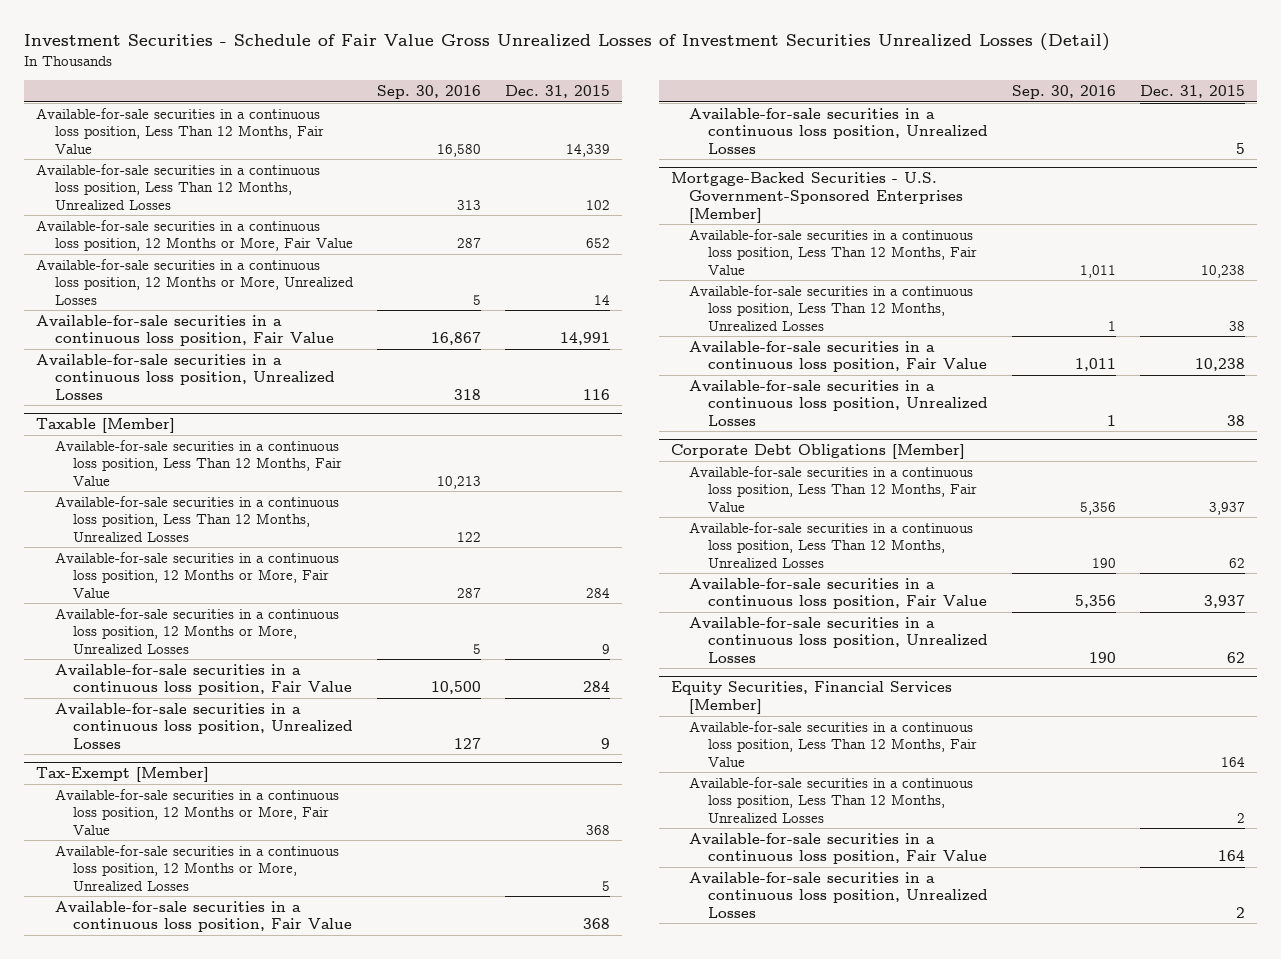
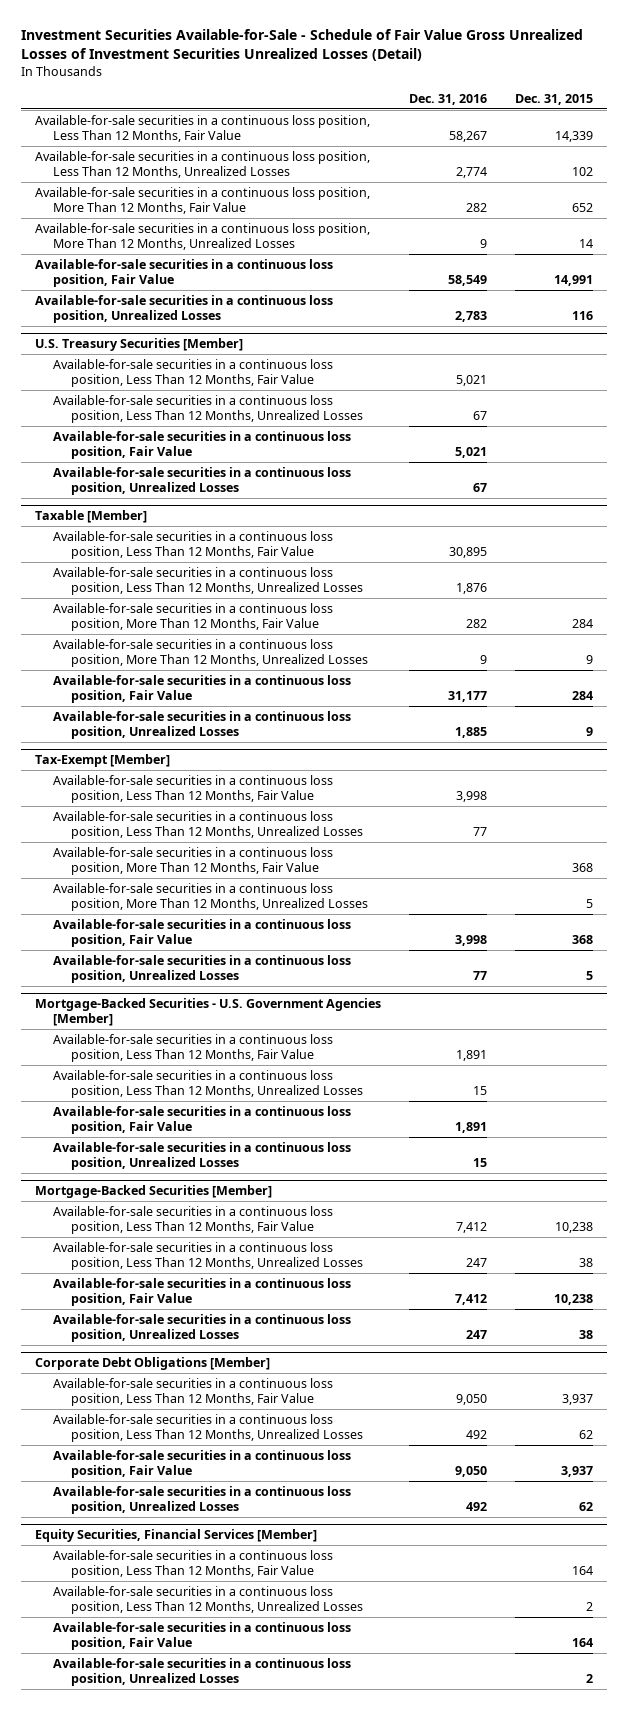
- Investment Securities - Schedule of Fair Value Gross Unrealized Losses of Investment Securities Unrealized Losses (Detail)
+ Investment Securities Available-for-Sale - Schedule of Fair Value Gross Unrealized Losses of Investment Securities Unrealized Losses (Detail)
- | Sep. 30, 2016 | Dec. 31, 2015
+ | Dec. 31, 2016 | Dec. 31, 2015
- Available-for-sale securities in a continuous loss position, 12 Months or More, Fair Value | 287 | 652
- Available-for-sale securities in a continuous loss position, 12 Months or More, Unrealized Losses | 5 | 14
+ Available-for-sale securities in a continuous loss position, More Than 12 Months, Fair Value | 282 | 652
+ Available-for-sale securities in a continuous loss position, More Than 12 Months, Unrealized Losses | 9 | 14
+ U.S. Treasury Securities [Member]
+ Available-for-sale securities in a continuous loss position, Less Than 12 Months, Fair Value | 5,021 |
+ Available-for-sale securities in a continuous loss position, Less Than 12 Months, Unrealized Losses | 67 |
+ Available-for-sale securities in a continuous loss position, Fair Value | 5,021 |
+ Available-for-sale securities in a continuous loss position, Unrealized Losses | 67 |
@ Taxable [Member]
- Available-for-sale securities in a continuous loss position, 12 Months or More, Fair Value | 287 | 284
- Available-for-sale securities in a continuous loss position, 12 Months or More, Unrealized Losses | 5 | 9
+ Available-for-sale securities in a continuous loss position, More Than 12 Months, Fair Value | 282 | 284
+ Available-for-sale securities in a continuous loss position, More Than 12 Months, Unrealized Losses | 9 | 9
@ Tax-Exempt [Member]
- Available-for-sale securities in a continuous loss position, 12 Months or More, Fair Value | | 368
- Available-for-sale securities in a continuous loss position, 12 Months or More, Unrealized Losses | | 5
+ Available-for-sale securities in a continuous loss position, Less Than 12 Months, Fair Value | 3,998 |
+ Available-for-sale securities in a continuous loss position, Less Than 12 Months, Unrealized Losses | 77 |
+ Available-for-sale securities in a continuous loss position, More Than 12 Months, Fair Value | | 368
+ Available-for-sale securities in a continuous loss position, More Than 12 Months, Unrealized Losses | | 5
- Mortgage-Backed Securities - U.S. Government-Sponsored Enterprises [Member]
+ Mortgage-Backed Securities - U.S. Government Agencies [Member]
+ Available-for-sale securities in a continuous loss position, Less Than 12 Months, Fair Value | 1,891 |
+ Available-for-sale securities in a continuous loss position, Less Than 12 Months, Unrealized Losses | 15 |
+ Available-for-sale securities in a continuous loss position, Fair Value | 1,891 |
+ Available-for-sale securities in a continuous loss position, Unrealized Losses | 15 |
+ Mortgage-Backed Securities [Member]

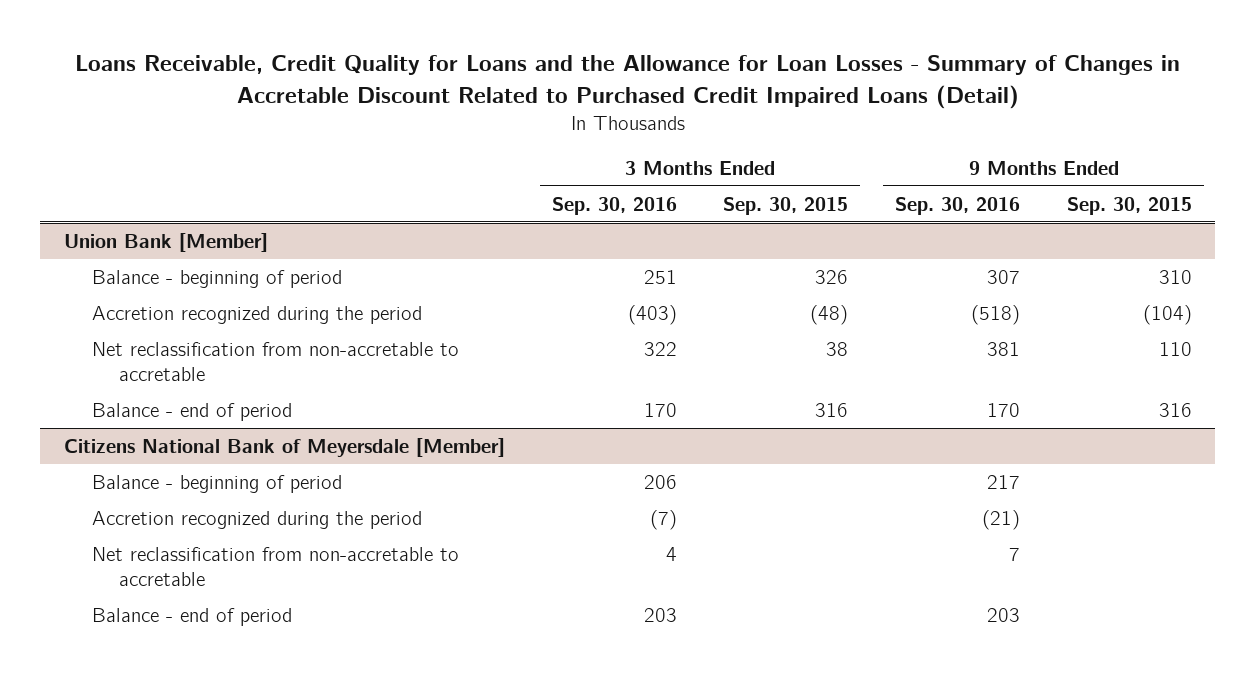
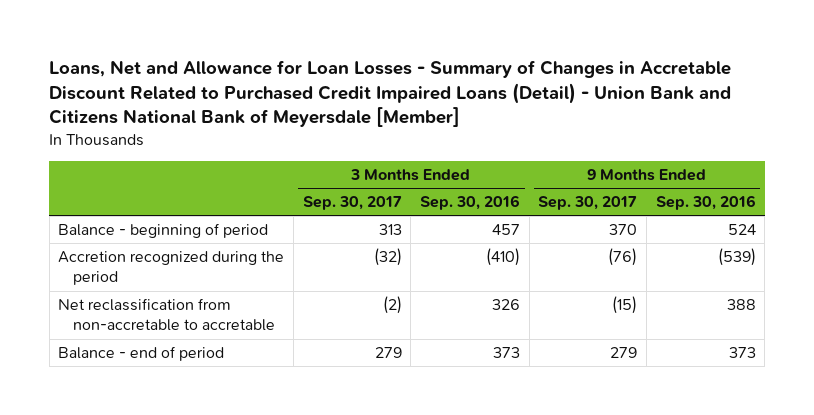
- Loans Receivable, Credit Quality for Loans and the Allowance for Loan Losses - Summary of Changes in Accretable Discount Related to Purchased Credit Impaired Loans (Detail)
+ Loans, Net and Allowance for Loan Losses - Summary of Changes in Accretable Discount Related to Purchased Credit Impaired Loans (Detail) - Union Bank and Citizens National Bank of Meyersdale [Member]
- | 3 Months Ended Sep. 30, 2016 | 3 Months Ended Sep. 30, 2015 | 9 Months Ended Sep. 30, 2016 | 9 Months Ended Sep. 30, 2015
+ | 3 Months Ended Sep. 30, 2017 | 3 Months Ended Sep. 30, 2016 | 9 Months Ended Sep. 30, 2017 | 9 Months Ended Sep. 30, 2016
- Union Bank [Member]
- Balance - beginning of period | 251 | 326 | 307 | 310
- Accretion recognized during the period | (403) | (48) | (518) | (104)
- Net reclassification from non-accretable to accretable | 322 | 38 | 381 | 110
- Balance - end of period | 170 | 316 | 170 | 316
- Citizens National Bank of Meyersdale [Member]
- Balance - beginning of period | 206 | | 217 |
- Accretion recognized during the period | (7) | | (21) |
- Net reclassification from non-accretable to accretable | 4 | | 7 |
- Balance - end of period | 203 | | 203 |
+ Balance - beginning of period | 313 | 457 | 370 | 524
+ Accretion recognized during the period | (32) | (410) | (76) | (539)
+ Net reclassification from non-accretable to accretable | (2) | 326 | (15) | 388
+ Balance - end of period | 279 | 373 | 279 | 373

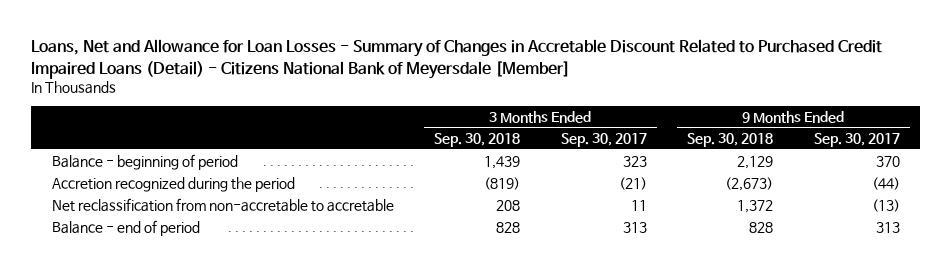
- Loans, Net and Allowance for Loan Losses - Summary of Changes in Accretable Discount Related to Purchased Credit Impaired Loans (Detail) - Union Bank and Citizens National Bank of Meyersdale [Member]
+ Loans, Net and Allowance for Loan Losses - Summary of Changes in Accretable Discount Related to Purchased Credit Impaired Loans (Detail) - Citizens National Bank of Meyersdale [Member]
- | 3 Months Ended Sep. 30, 2017 | 3 Months Ended Sep. 30, 2016 | 9 Months Ended Sep. 30, 2017 | 9 Months Ended Sep. 30, 2016
+ | 3 Months Ended Sep. 30, 2018 | 3 Months Ended Sep. 30, 2017 | 9 Months Ended Sep. 30, 2018 | 9 Months Ended Sep. 30, 2017
- Balance - beginning of period | 313 | 457 | 370 | 524
- Accretion recognized during the period | (32) | (410) | (76) | (539)
- Net reclassification from non-accretable to accretable | (2) | 326 | (15) | 388
- Balance - end of period | 279 | 373 | 279 | 373
+ Balance - beginning of period | 1,439 | 323 | 2,129 | 370
+ Accretion recognized during the period | (819) | (21) | (2,673) | (44)
+ Net reclassification from non-accretable to accretable | 208 | 11 | 1,372 | (13)
+ Balance - end of period | 828 | 313 | 828 | 313

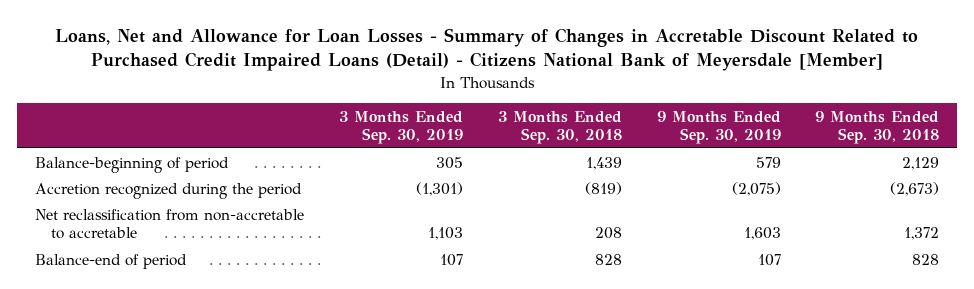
- | 3 Months Ended Sep. 30, 2018 | 3 Months Ended Sep. 30, 2017 | 9 Months Ended Sep. 30, 2018 | 9 Months Ended Sep. 30, 2017
+ | 3 Months Ended Sep. 30, 2019 | 3 Months Ended Sep. 30, 2018 | 9 Months Ended Sep. 30, 2019 | 9 Months Ended Sep. 30, 2018
- Balance - beginning of period | 1,439 | 323 | 2,129 | 370
+ Balance-beginning of period | 305 | 1,439 | 579 | 2,129
- Balance - end of period | 828 | 313 | 828 | 313
+ Balance-end of period | 107 | 828 | 107 | 828

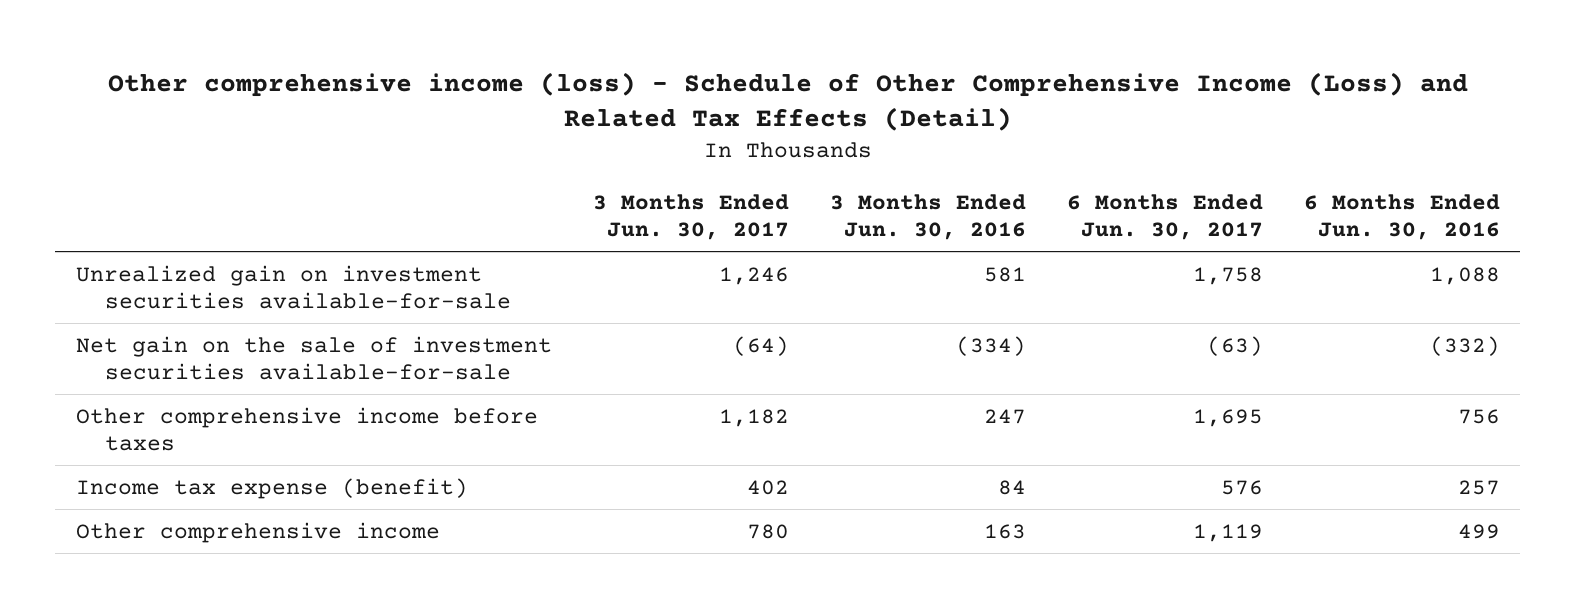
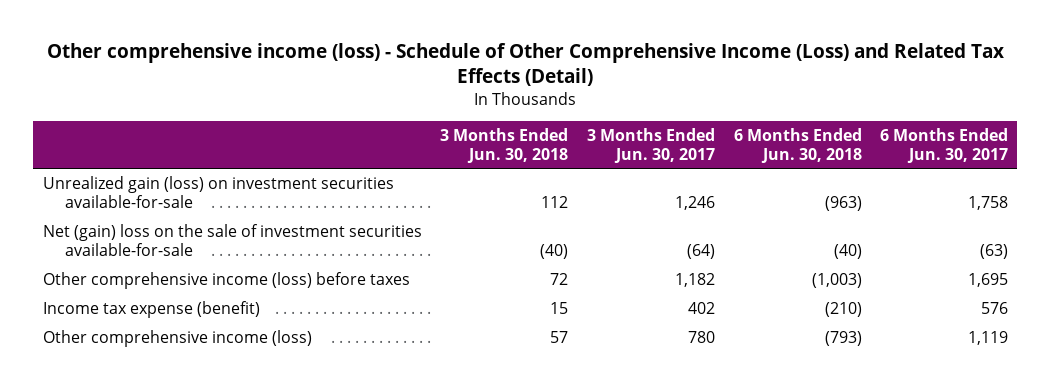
- | 3 Months Ended Jun. 30, 2017 | 3 Months Ended Jun. 30, 2016 | 6 Months Ended Jun. 30, 2017 | 6 Months Ended Jun. 30, 2016
+ | 3 Months Ended Jun. 30, 2018 | 3 Months Ended Jun. 30, 2017 | 6 Months Ended Jun. 30, 2018 | 6 Months Ended Jun. 30, 2017
- Unrealized gain on investment securities available-for-sale | 1,246 | 581 | 1,758 | 1,088
- Net gain on the sale of investment securities available-for-sale | (64) | (334) | (63) | (332)
- Other comprehensive income before taxes | 1,182 | 247 | 1,695 | 756
+ Unrealized gain (loss) on investment securities available-for-sale | 112 | 1,246 | (963) | 1,758
+ Net (gain) loss on the sale of investment securities available-for-sale | (40) | (64) | (40) | (63)
+ Other comprehensive income (loss) before taxes | 72 | 1,182 | (1,003) | 1,695
- Other comprehensive income | 780 | 163 | 1,119 | 499
+ Other comprehensive income (loss) | 57 | 780 | (793) | 1,119

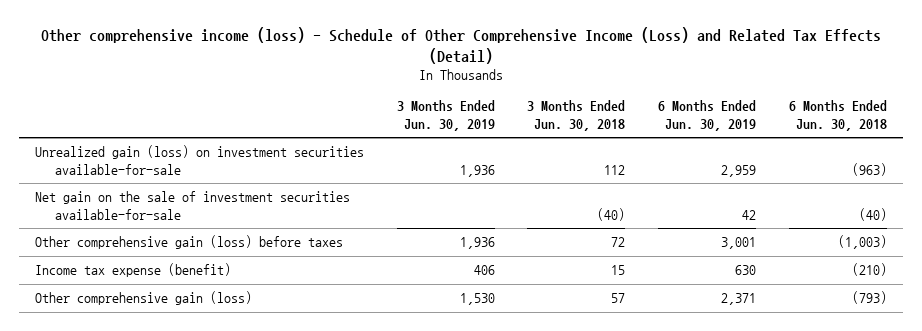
- | 3 Months Ended Jun. 30, 2018 | 3 Months Ended Jun. 30, 2017 | 6 Months Ended Jun. 30, 2018 | 6 Months Ended Jun. 30, 2017
+ | 3 Months Ended Jun. 30, 2019 | 3 Months Ended Jun. 30, 2018 | 6 Months Ended Jun. 30, 2019 | 6 Months Ended Jun. 30, 2018
- Net (gain) loss on the sale of investment securities available-for-sale | (40) | (64) | (40) | (63)
- Other comprehensive income (loss) before taxes | 72 | 1,182 | (1,003) | 1,695
+ Net gain on the sale of investment securities available-for-sale | | (40) | 42 | (40)
+ Other comprehensive gain (loss) before taxes | 1,936 | 72 | 3,001 | (1,003)
- Other comprehensive income (loss) | 57 | 780 | (793) | 1,119
+ Other comprehensive gain (loss) | 1,530 | 57 | 2,371 | (793)

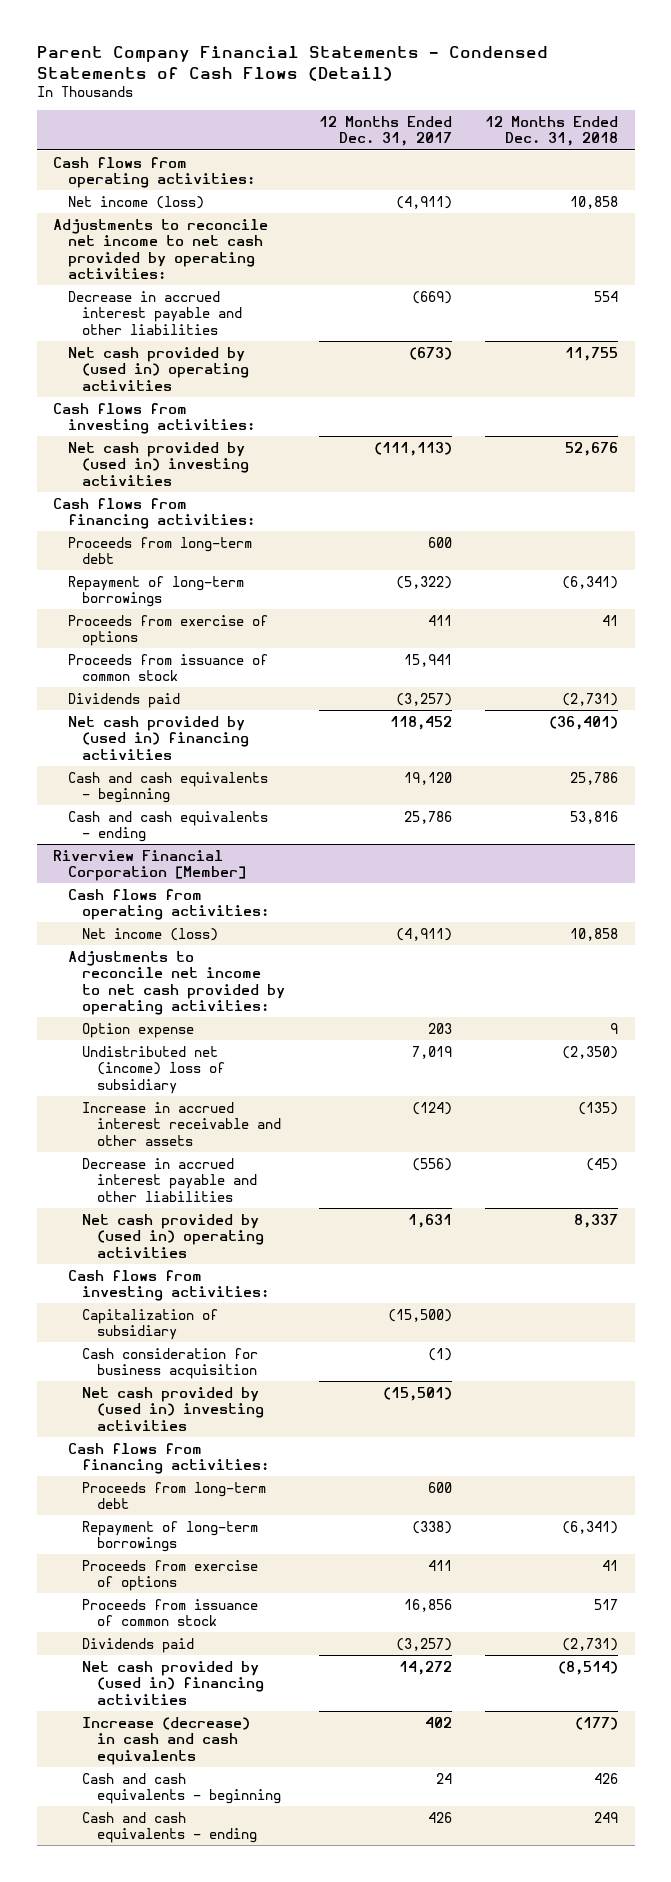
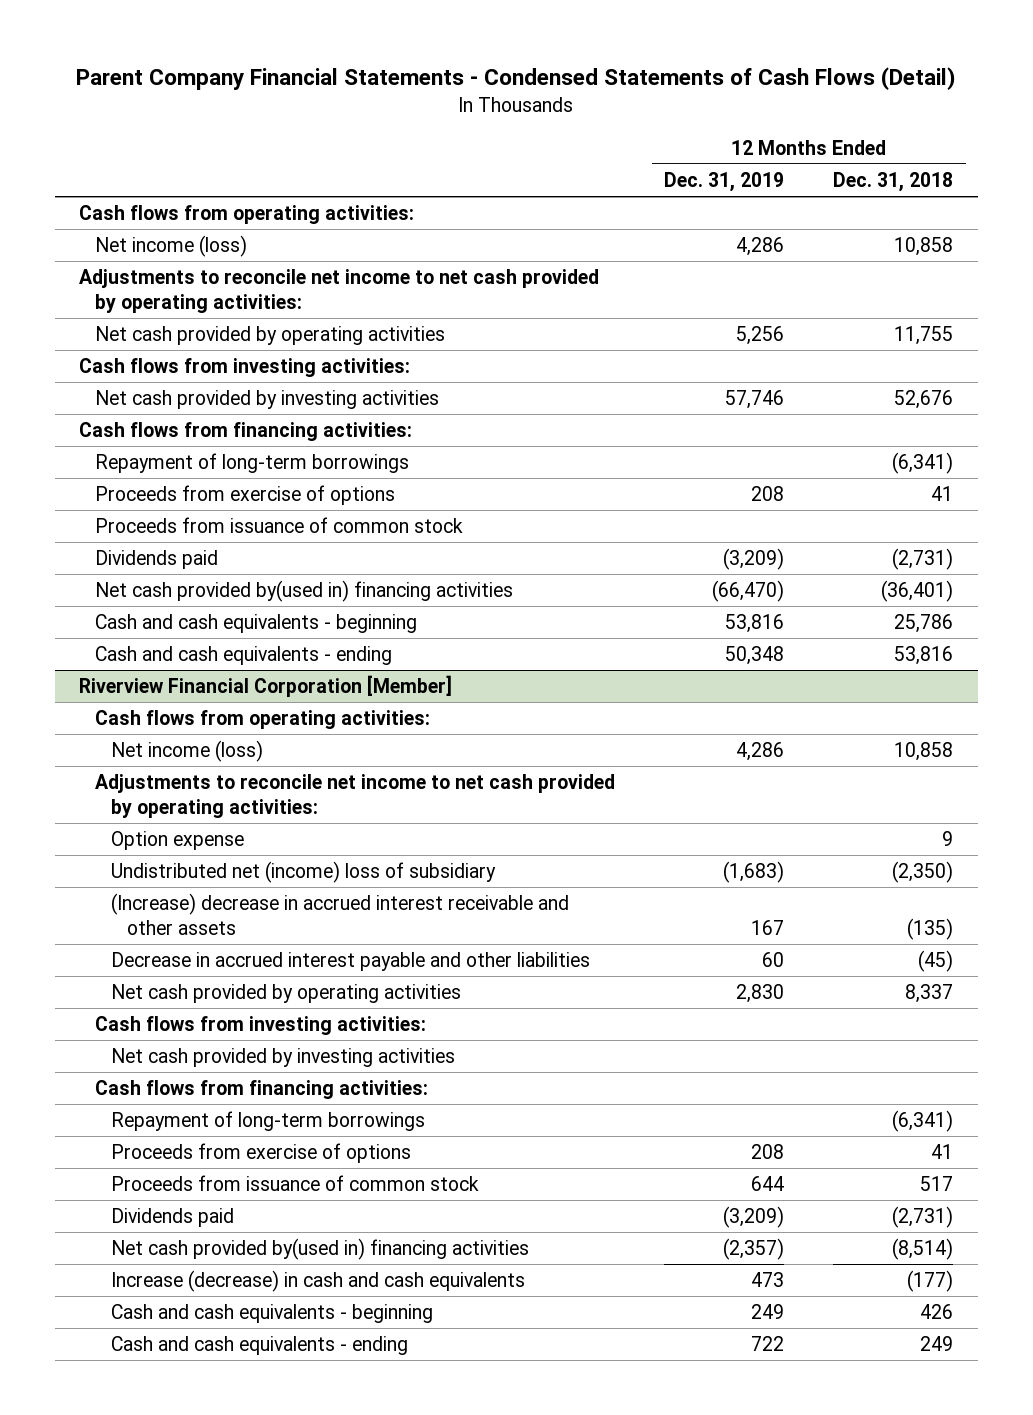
- | 12 Months Ended Dec. 31, 2017 | 12 Months Ended Dec. 31, 2018
+ | 12 Months Ended Dec. 31, 2019 | 12 Months Ended Dec. 31, 2018
- Decrease in accrued interest payable and other liabilities | (669) | 554
- Net cash provided by (used in) operating activities | (673) | 11,755
+ Net cash provided by operating activities | 5,256 | 11,755
- Net cash provided by (used in) investing activities | (111,113) | 52,676
+ Net cash provided by investing activities | 57,746 | 52,676
- Proceeds from long-term debt | 600 |
- Net cash provided by (used in) financing activities | 118,452 | (36,401)
+ Net cash provided by(used in) financing activities | (66,470) | (36,401)
@ Riverview Financial Corporation [Member]
- Increase in accrued interest receivable and other assets | (124) | (135)
+ (Increase) decrease in accrued interest receivable and other assets | 167 | (135)
- Net cash provided by (used in) operating activities | 1,631 | 8,337
+ Net cash provided by operating activities | 2,830 | 8,337
- Capitalization of subsidiary | (15,500) |
- Cash consideration for business acquisition | (1) |
- Net cash provided by (used in) investing activities | (15,501) |
+ Net cash provided by investing activities
- Proceeds from long-term debt | 600 |
- Net cash provided by (used in) financing activities | 14,272 | (8,514)
+ Net cash provided by(used in) financing activities | (2,357) | (8,514)

